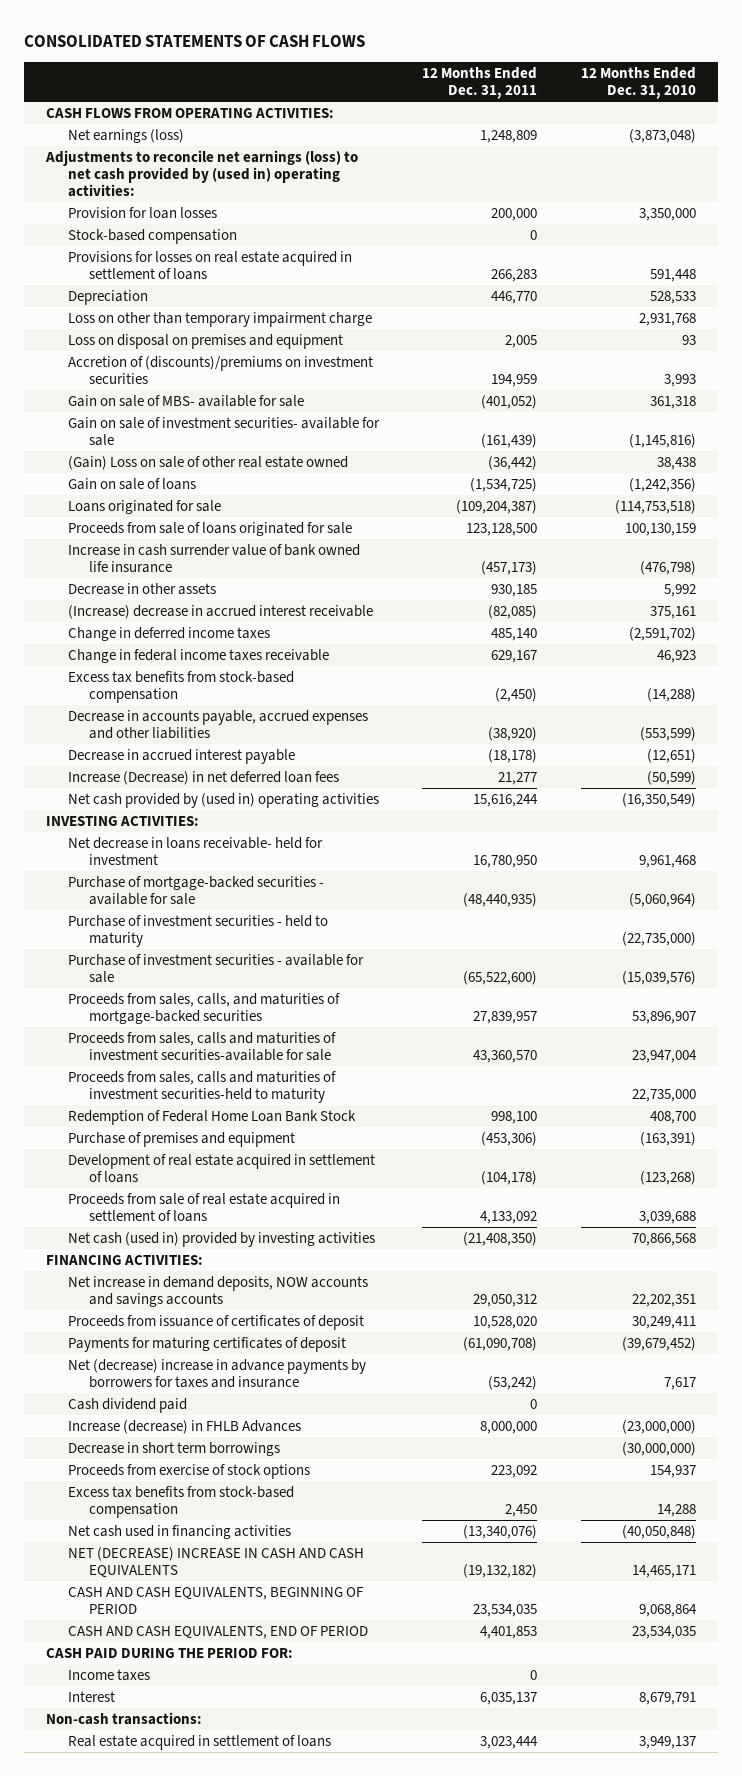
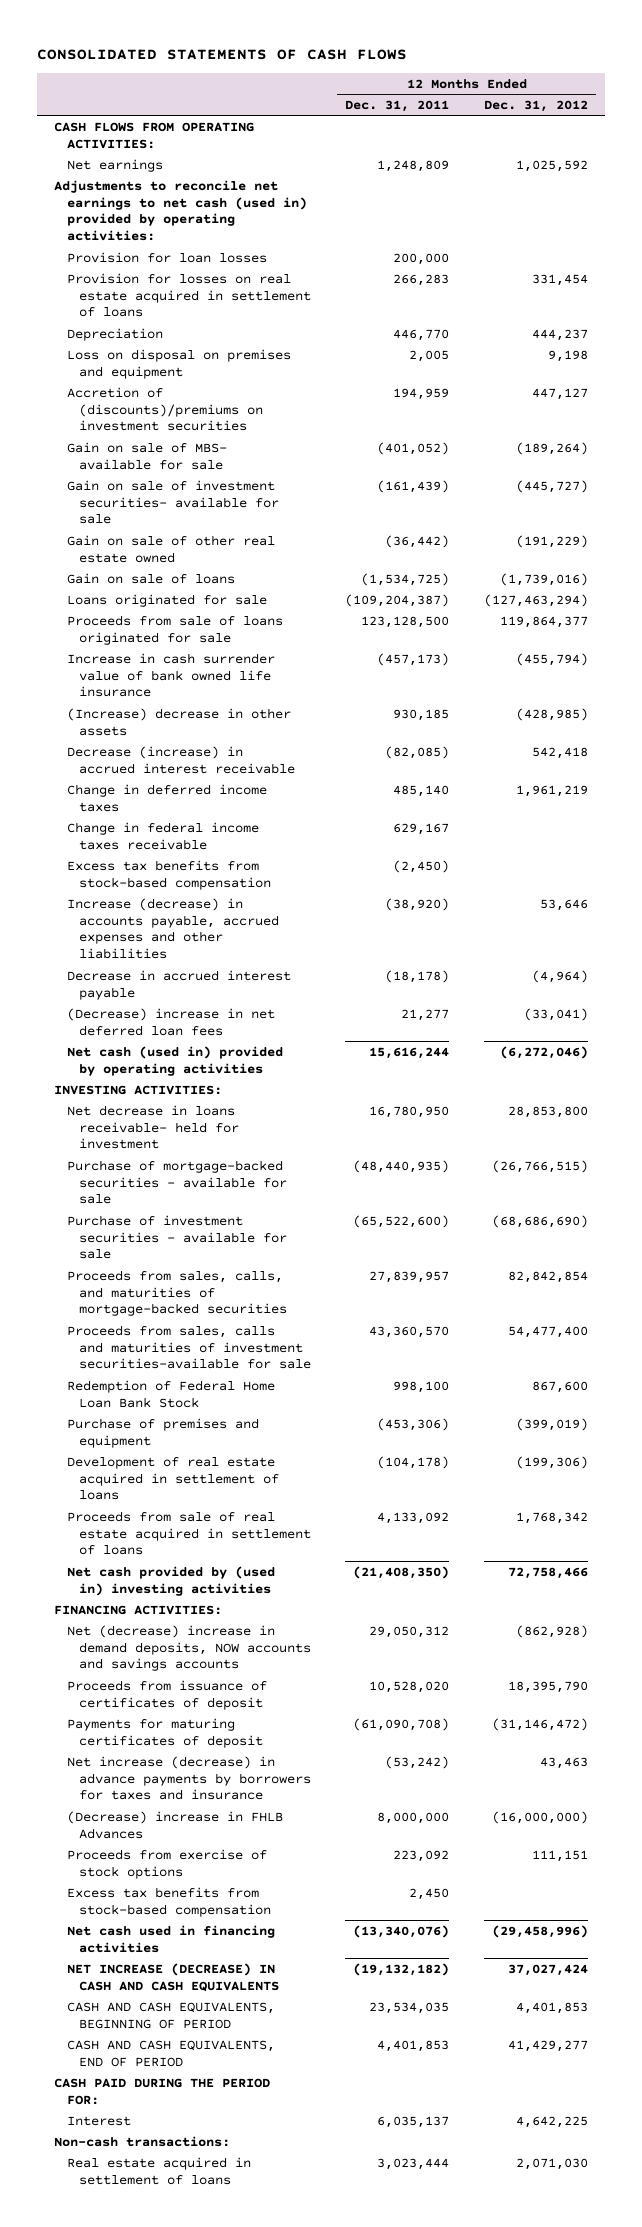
- | 12 Months Ended Dec. 31, 2011 | 12 Months Ended Dec. 31, 2010
+ | 12 Months Ended Dec. 31, 2011 | 12 Months Ended Dec. 31, 2012
- Net earnings (loss) | 1,248,809 | (3,873,048)
- Adjustments to reconcile net earnings (loss) to net cash provided by (used in) operating activities:
+ Net earnings | 1,248,809 | 1,025,592
+ Adjustments to reconcile net earnings to net cash (used in) provided by operating activities:
- Stock-based compensation | 0 |
- Provisions for losses on real estate acquired in settlement of loans | 266,283 | 591,448
+ Provision for losses on real estate acquired in settlement of loans | 266,283 | 331,454
- Loss on other than temporary impairment charge | | 2,931,768
- (Gain) Loss on sale of other real estate owned | (36,442) | 38,438
+ Gain on sale of other real estate owned | (36,442) | (191,229)
- Decrease in other assets | 930,185 | 5,992
- (Increase) decrease in accrued interest receivable | (82,085) | 375,161
+ (Increase) decrease in other assets | 930,185 | (428,985)
+ Decrease (increase) in accrued interest receivable | (82,085) | 542,418
- Decrease in accounts payable, accrued expenses and other liabilities | (38,920) | (553,599)
+ Increase (decrease) in accounts payable, accrued expenses and other liabilities | (38,920) | 53,646
- Increase (Decrease) in net deferred loan fees | 21,277 | (50,599)
- Net cash provided by (used in) operating activities | 15,616,244 | (16,350,549)
+ (Decrease) increase in net deferred loan fees | 21,277 | (33,041)
+ Net cash (used in) provided by operating activities | 15,616,244 | (6,272,046)
- Purchase of investment securities - held to maturity | | (22,735,000)
- Proceeds from sales, calls and maturities of investment securities-held to maturity | | 22,735,000
- Net cash (used in) provided by investing activities | (21,408,350) | 70,866,568
+ Net cash provided by (used in) investing activities | (21,408,350) | 72,758,466
- Net increase in demand deposits, NOW accounts and savings accounts | 29,050,312 | 22,202,351
+ Net (decrease) increase in demand deposits, NOW accounts and savings accounts | 29,050,312 | (862,928)
- Net (decrease) increase in advance payments by borrowers for taxes and insurance | (53,242) | 7,617
- Cash dividend paid | 0 |
- Increase (decrease) in FHLB Advances | 8,000,000 | (23,000,000)
- Decrease in short term borrowings | | (30,000,000)
+ Net increase (decrease) in advance payments by borrowers for taxes and insurance | (53,242) | 43,463
+ (Decrease) increase in FHLB Advances | 8,000,000 | (16,000,000)
- NET (DECREASE) INCREASE IN CASH AND CASH EQUIVALENTS | (19,132,182) | 14,465,171
+ NET INCREASE (DECREASE) IN CASH AND CASH EQUIVALENTS | (19,132,182) | 37,027,424
- Income taxes | 0 |

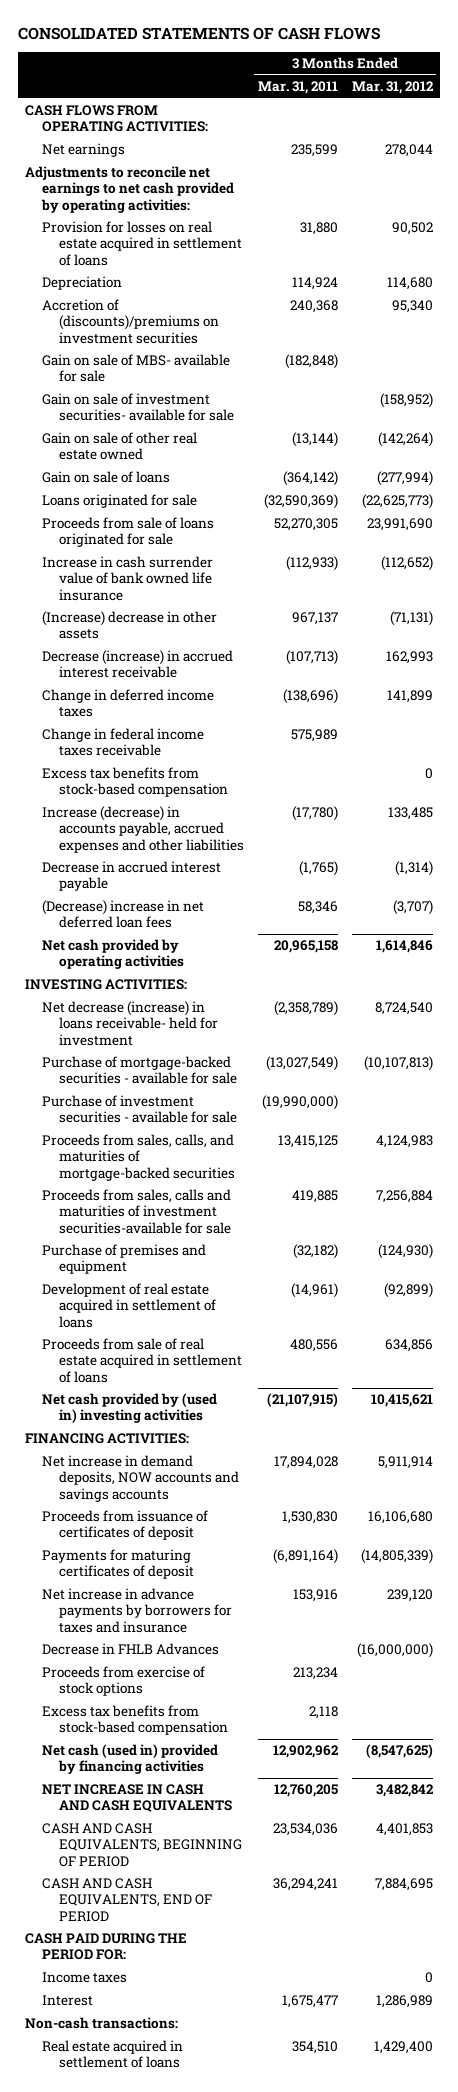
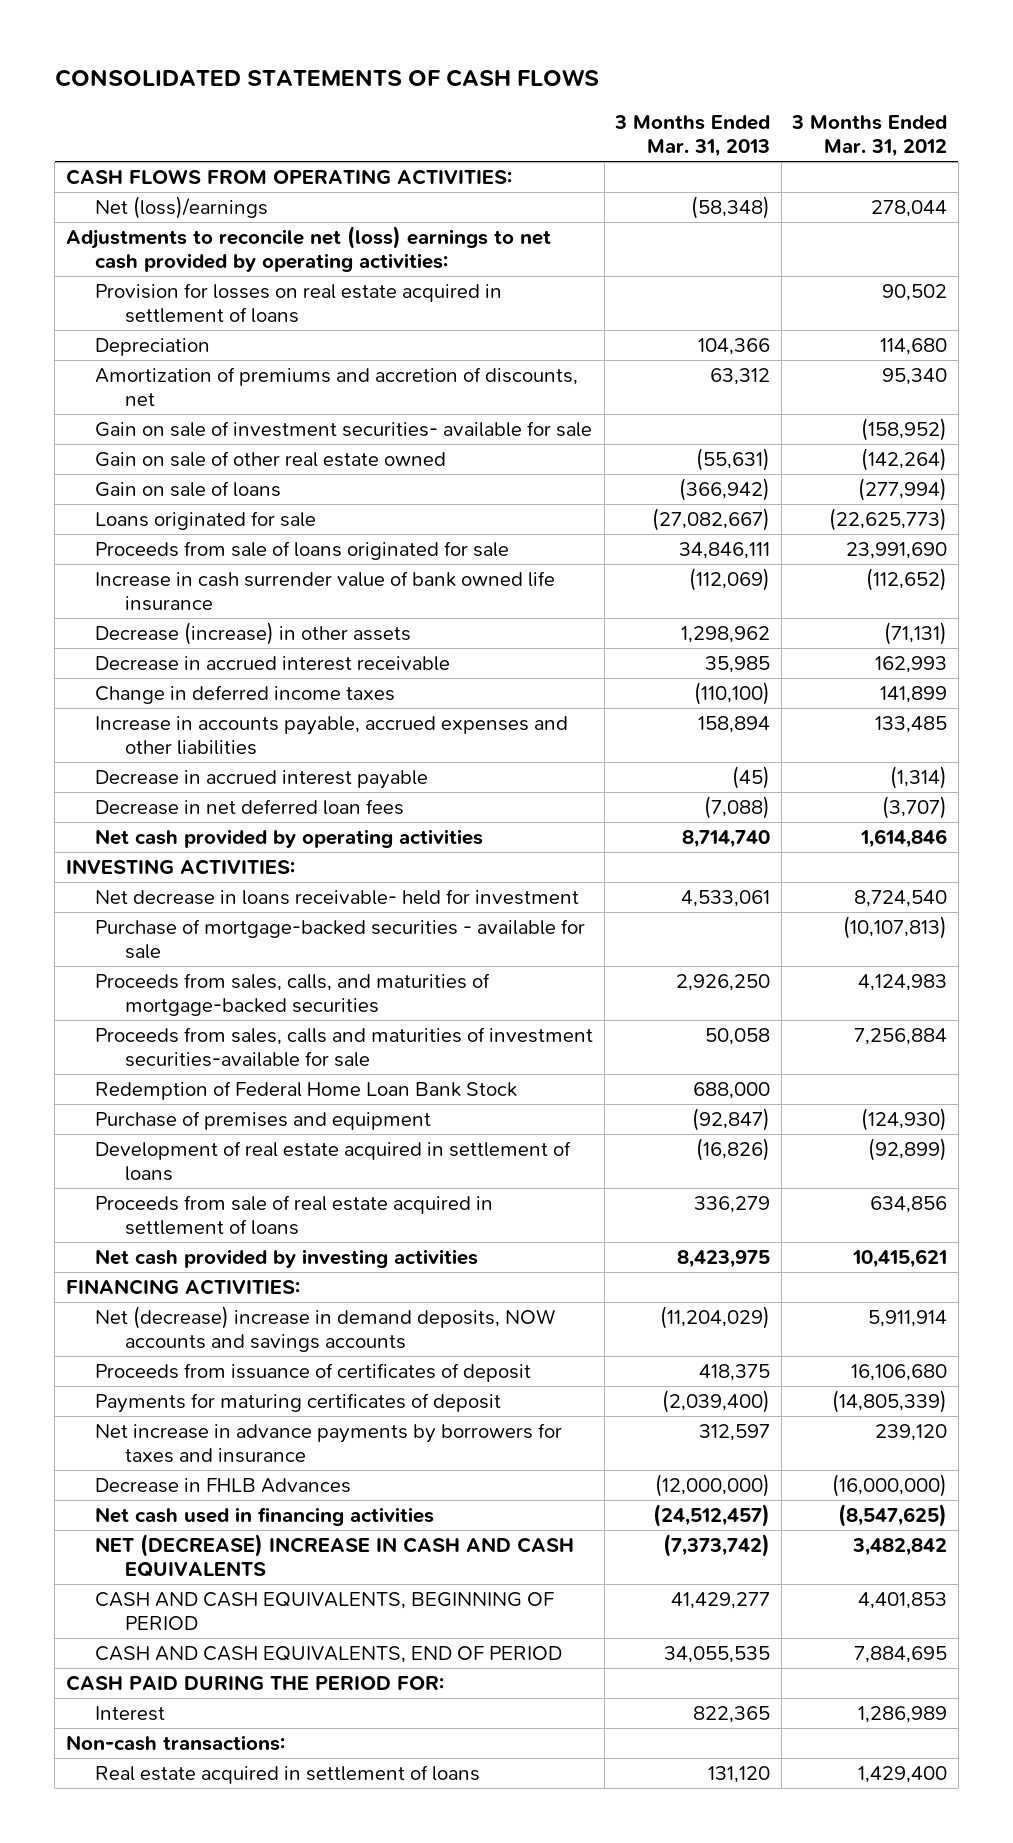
- | 3 Months Ended Mar. 31, 2011 | 3 Months Ended Mar. 31, 2012
+ | 3 Months Ended Mar. 31, 2013 | 3 Months Ended Mar. 31, 2012
- Net earnings | 235,599 | 278,044
- Adjustments to reconcile net earnings to net cash provided by operating activities:
+ Net (loss)/earnings | (58,348) | 278,044
+ Adjustments to reconcile net (loss) earnings to net cash provided by operating activities:
- Accretion of (discounts)/premiums on investment securities | 240,368 | 95,340
- Gain on sale of MBS- available for sale | (182,848) |
+ Amortization of premiums and accretion of discounts, net | 63,312 | 95,340
- (Increase) decrease in other assets | 967,137 | (71,131)
- Decrease (increase) in accrued interest receivable | (107,713) | 162,993
+ Decrease (increase) in other assets | 1,298,962 | (71,131)
+ Decrease in accrued interest receivable | 35,985 | 162,993
- Change in federal income taxes receivable | 575,989 |
- Excess tax benefits from stock-based compensation | | 0
- Increase (decrease) in accounts payable, accrued expenses and other liabilities | (17,780) | 133,485
+ Increase in accounts payable, accrued expenses and other liabilities | 158,894 | 133,485
- (Decrease) increase in net deferred loan fees | 58,346 | (3,707)
+ Decrease in net deferred loan fees | (7,088) | (3,707)
- Net decrease (increase) in loans receivable- held for investment | (2,358,789) | 8,724,540
+ Net decrease in loans receivable- held for investment | 4,533,061 | 8,724,540
- Purchase of investment securities - available for sale | (19,990,000) |
+ Redemption of Federal Home Loan Bank Stock | 688,000 |
- Net cash provided by (used in) investing activities | (21,107,915) | 10,415,621
+ Net cash provided by investing activities | 8,423,975 | 10,415,621
- Net increase in demand deposits, NOW accounts and savings accounts | 17,894,028 | 5,911,914
+ Net (decrease) increase in demand deposits, NOW accounts and savings accounts | (11,204,029) | 5,911,914
- Proceeds from exercise of stock options | 213,234 |
- Excess tax benefits from stock-based compensation | 2,118 |
- Net cash (used in) provided by financing activities | 12,902,962 | (8,547,625)
- NET INCREASE IN CASH AND CASH EQUIVALENTS | 12,760,205 | 3,482,842
+ Net cash used in financing activities | (24,512,457) | (8,547,625)
+ NET (DECREASE) INCREASE IN CASH AND CASH EQUIVALENTS | (7,373,742) | 3,482,842
- Income taxes | | 0

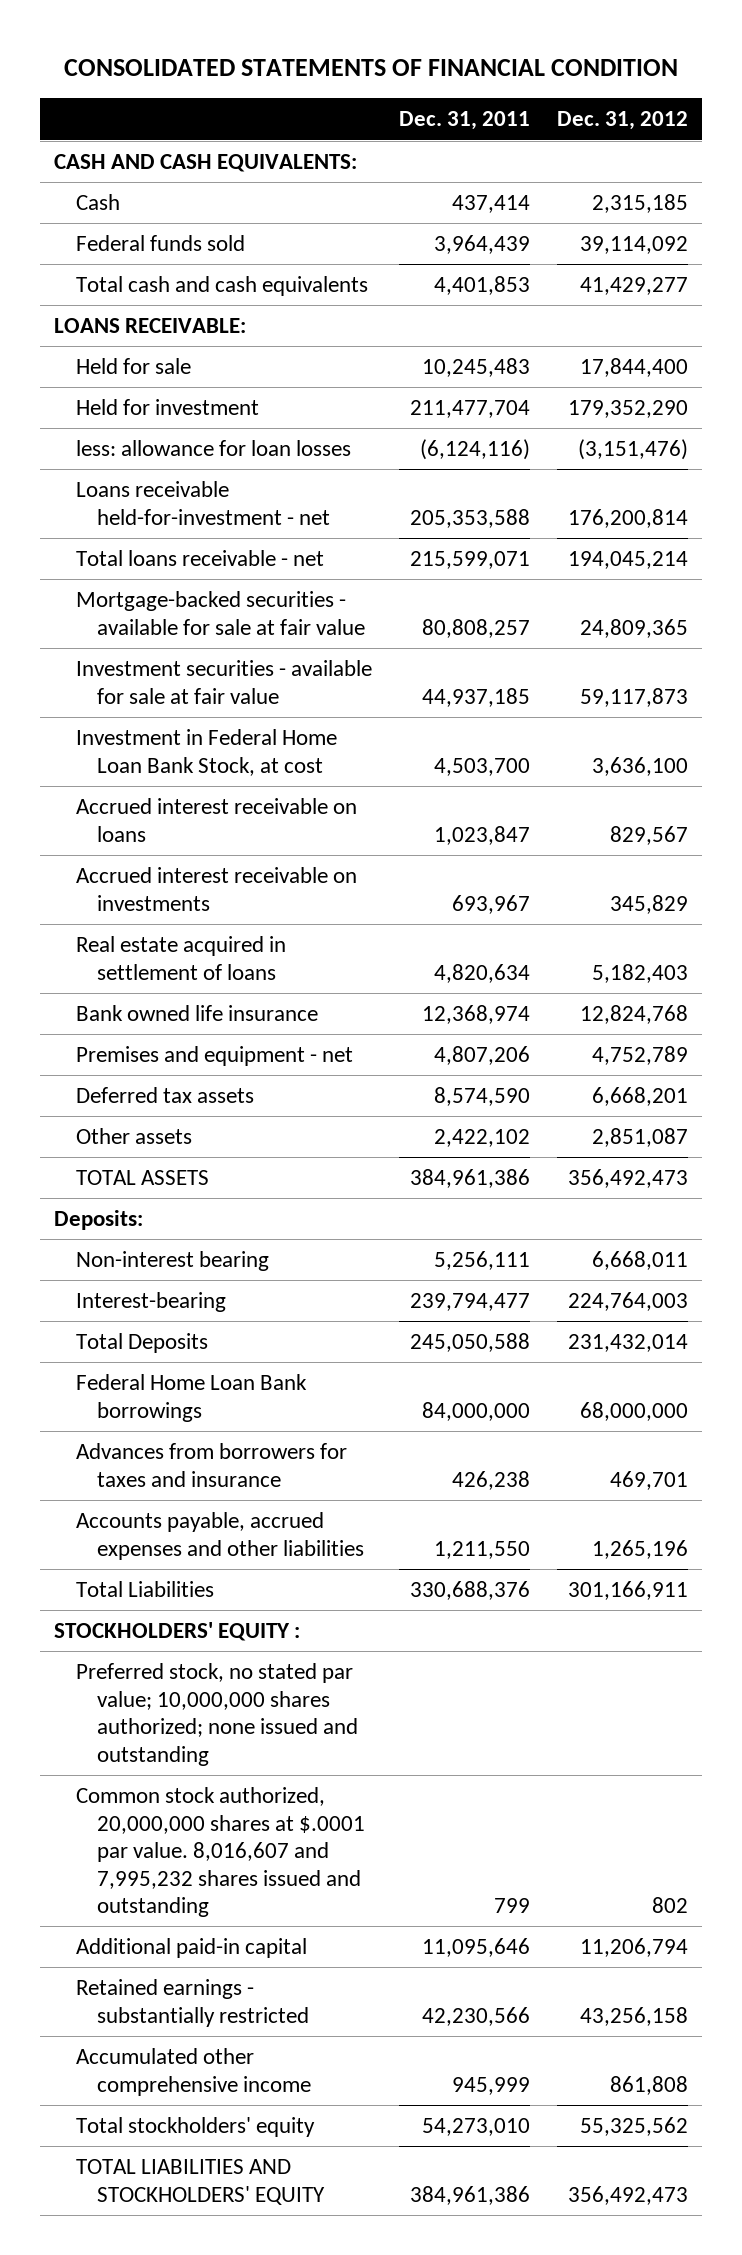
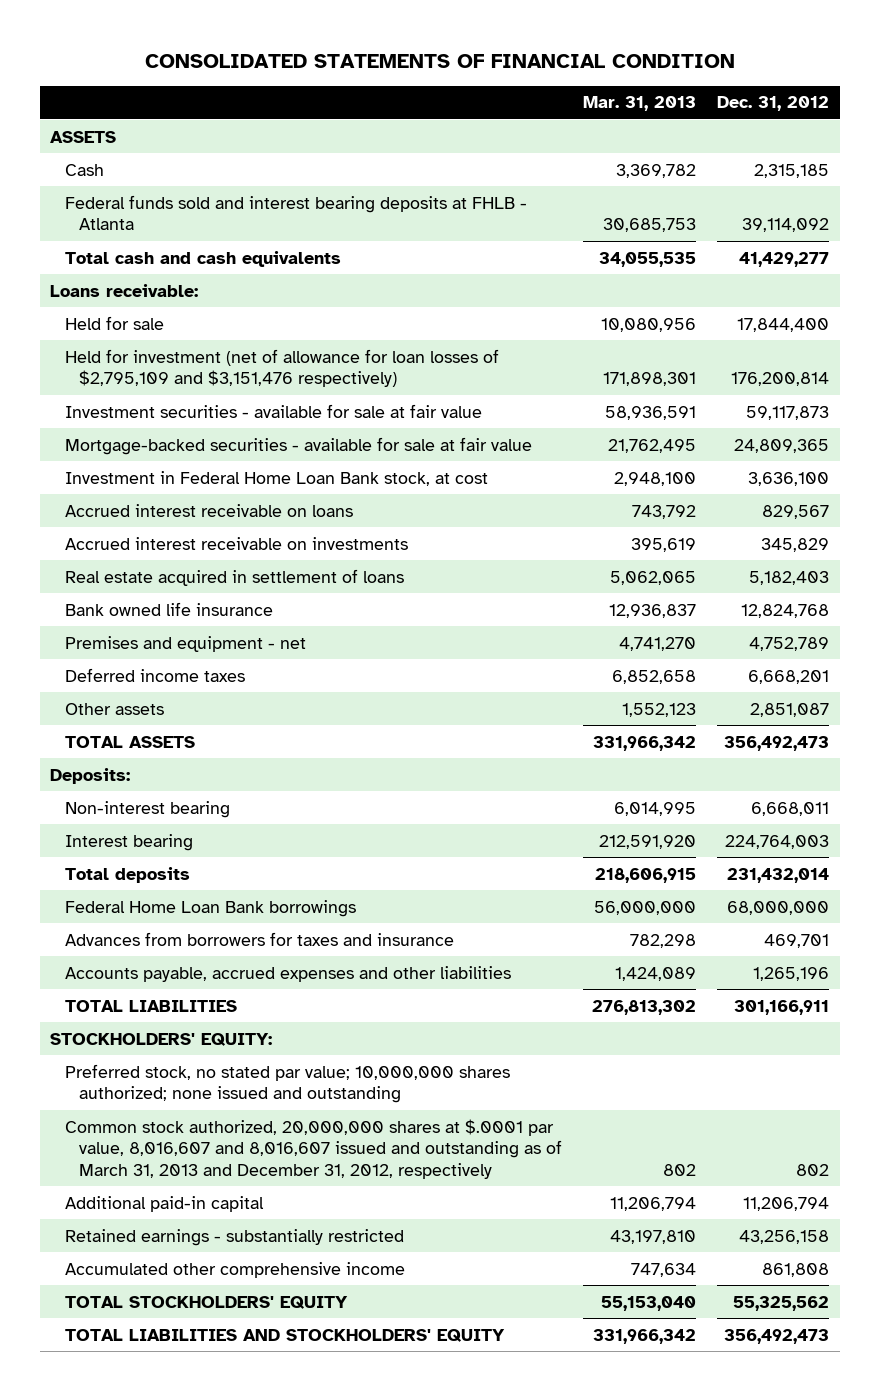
- | Dec. 31, 2011 | Dec. 31, 2012
+ | Mar. 31, 2013 | Dec. 31, 2012
- CASH AND CASH EQUIVALENTS:
+ ASSETS
- Federal funds sold | 3,964,439 | 39,114,092
+ Federal funds sold and interest bearing deposits at FHLB - Atlanta | 30,685,753 | 39,114,092
- LOANS RECEIVABLE:
+ Loans receivable:
- Held for investment | 211,477,704 | 179,352,290
- less: allowance for loan losses | (6,124,116) | (3,151,476)
- Loans receivable held-for-investment - net | 205,353,588 | 176,200,814
- Total loans receivable - net | 215,599,071 | 194,045,214
+ Held for investment (net of allowance for loan losses of $2,795,109 and $3,151,476 respectively) | 171,898,301 | 176,200,814
- Investment in Federal Home Loan Bank Stock, at cost | 4,503,700 | 3,636,100
moved down: Mortgage-backed securities - available for sale at fair value | 21,762,495 | 24,809,365
+ Investment in Federal Home Loan Bank stock, at cost | 2,948,100 | 3,636,100
- Deferred tax assets | 8,574,590 | 6,668,201
+ Deferred income taxes | 6,852,658 | 6,668,201
- Interest-bearing | 239,794,477 | 224,764,003
- Total Deposits | 245,050,588 | 231,432,014
+ Interest bearing | 212,591,920 | 224,764,003
+ Total deposits | 218,606,915 | 231,432,014
- Total Liabilities | 330,688,376 | 301,166,911
- STOCKHOLDERS' EQUITY :
+ TOTAL LIABILITIES | 276,813,302 | 301,166,911
+ STOCKHOLDERS' EQUITY:
- Common stock authorized, 20,000,000 shares at $.0001 par value. 8,016,607 and 7,995,232 shares issued and outstanding | 799 | 802
+ Common stock authorized, 20,000,000 shares at $.0001 par value, 8,016,607 and 8,016,607 issued and outstanding as of March 31, 2013 and December 31, 2012, respectively | 802 | 802
- Total stockholders' equity | 54,273,010 | 55,325,562
+ TOTAL STOCKHOLDERS' EQUITY | 55,153,040 | 55,325,562

